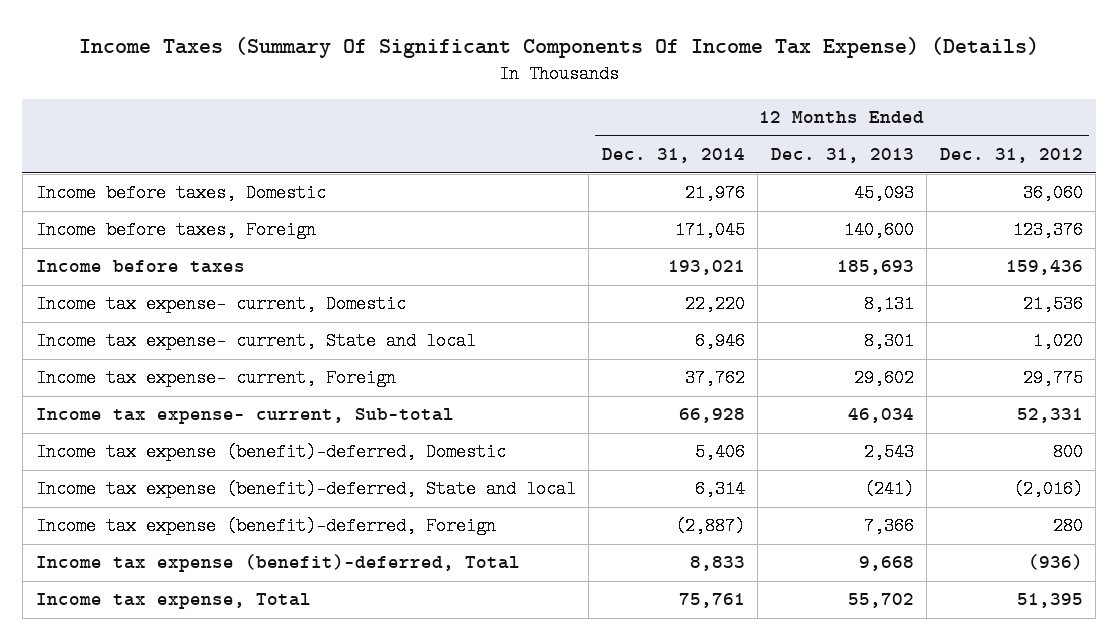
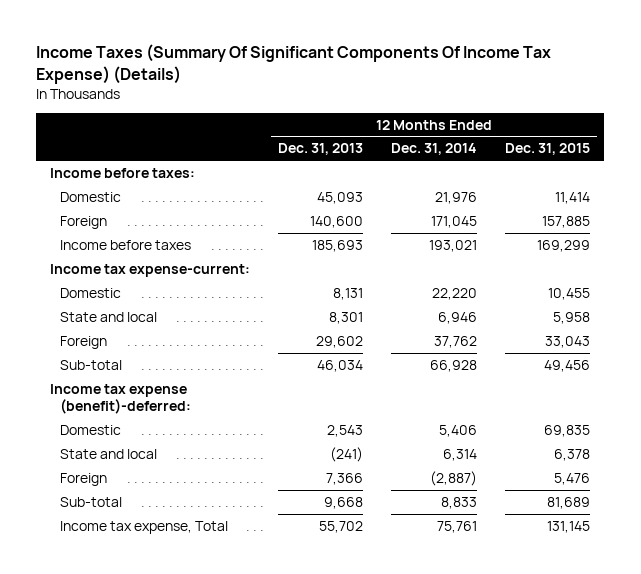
- | 12 Months Ended Dec. 31, 2014 | 12 Months Ended Dec. 31, 2013 | 12 Months Ended Dec. 31, 2012
+ | 12 Months Ended Dec. 31, 2013 | 12 Months Ended Dec. 31, 2014 | 12 Months Ended Dec. 31, 2015
- Income before taxes, Domestic | 21,976 | 45,093 | 36,060
- Income before taxes, Foreign | 171,045 | 140,600 | 123,376
+ Income before taxes:
+ Domestic | 45,093 | 21,976 | 11,414
+ Foreign | 140,600 | 171,045 | 157,885
- Income tax expense- current, Domestic | 22,220 | 8,131 | 21,536
- Income tax expense- current, State and local | 6,946 | 8,301 | 1,020
- Income tax expense- current, Foreign | 37,762 | 29,602 | 29,775
- Income tax expense- current, Sub-total | 66,928 | 46,034 | 52,331
- Income tax expense (benefit)-deferred, Domestic | 5,406 | 2,543 | 800
- Income tax expense (benefit)-deferred, State and local | 6,314 | (241) | (2,016)
- Income tax expense (benefit)-deferred, Foreign | (2,887) | 7,366 | 280
- Income tax expense (benefit)-deferred, Total | 8,833 | 9,668 | (936)
+ Income tax expense-current:
+ Domestic | 8,131 | 22,220 | 10,455
+ State and local | 8,301 | 6,946 | 5,958
+ Foreign | 29,602 | 37,762 | 33,043
+ Sub-total | 46,034 | 66,928 | 49,456
+ Income tax expense (benefit)-deferred:
+ Domestic | 2,543 | 5,406 | 69,835
+ State and local | (241) | 6,314 | 6,378
+ Foreign | 7,366 | (2,887) | 5,476
+ Sub-total | 9,668 | 8,833 | 81,689

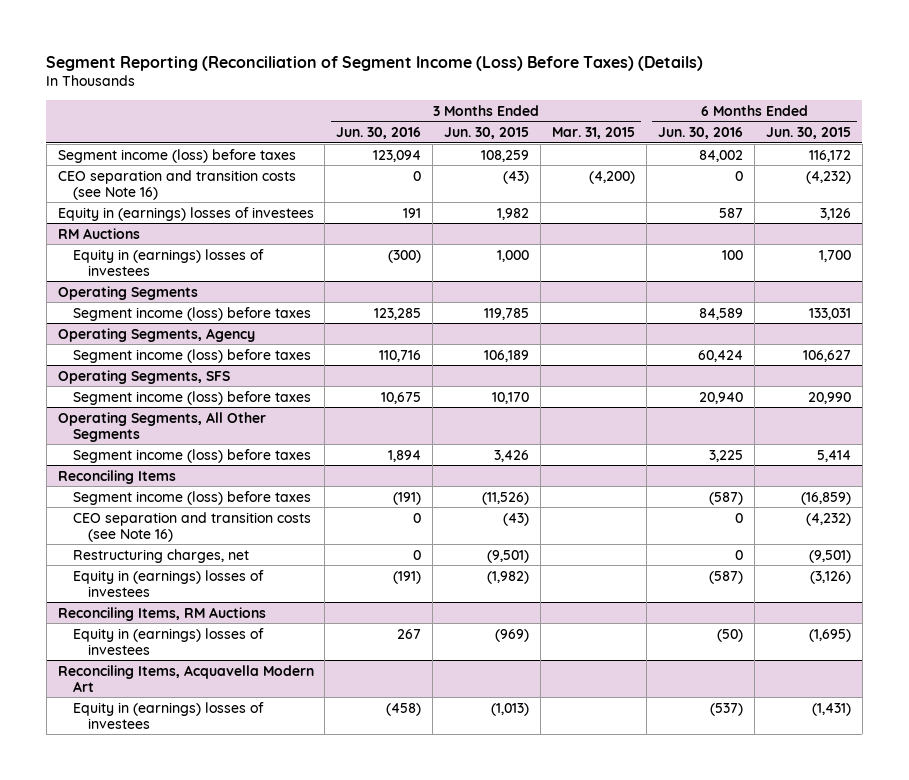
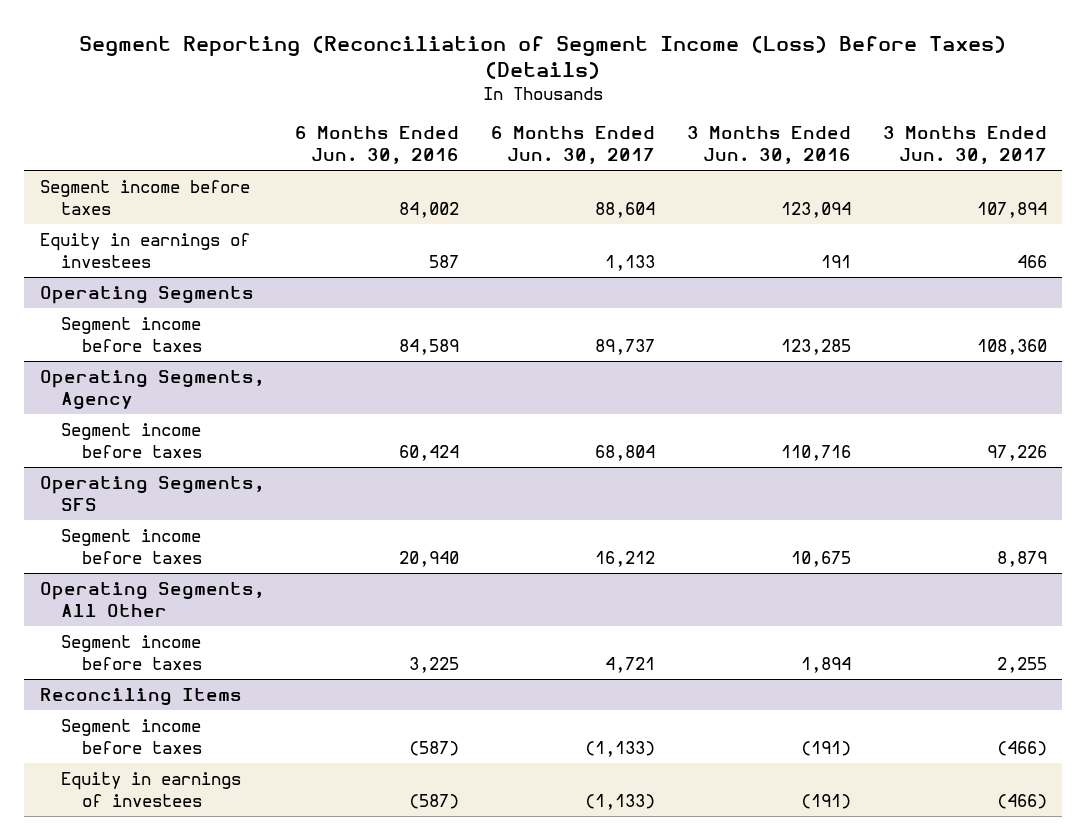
- | 3 Months Ended Jun. 30, 2016 | 3 Months Ended Jun. 30, 2015 | 3 Months Ended Mar. 31, 2015 | 6 Months Ended Jun. 30, 2016 | 6 Months Ended Jun. 30, 2015
+ | 6 Months Ended Jun. 30, 2016 | 6 Months Ended Jun. 30, 2017 | 3 Months Ended Jun. 30, 2016 | 3 Months Ended Jun. 30, 2017
- Segment income (loss) before taxes | 123,094 | 108,259 | | 84,002 | 116,172
- CEO separation and transition costs (see Note 16) | 0 | (43) | (4,200) | 0 | (4,232)
- Equity in (earnings) losses of investees | 191 | 1,982 | | 587 | 3,126
- RM Auctions
- Equity in (earnings) losses of investees | (300) | 1,000 | | 100 | 1,700
+ Segment income before taxes | 84,002 | 88,604 | 123,094 | 107,894
+ Equity in earnings of investees | 587 | 1,133 | 191 | 466
@ Operating Segments
- Segment income (loss) before taxes | 123,285 | 119,785 | | 84,589 | 133,031
+ Segment income before taxes | 84,589 | 89,737 | 123,285 | 108,360
@ Operating Segments, Agency
- Segment income (loss) before taxes | 110,716 | 106,189 | | 60,424 | 106,627
+ Segment income before taxes | 60,424 | 68,804 | 110,716 | 97,226
@ Operating Segments, SFS
- Segment income (loss) before taxes | 10,675 | 10,170 | | 20,940 | 20,990
- Operating Segments, All Other Segments
- Segment income (loss) before taxes | 1,894 | 3,426 | | 3,225 | 5,414
@ Operating Segments, SFS
+ Segment income before taxes | 20,940 | 16,212 | 10,675 | 8,879
+ Operating Segments, All Other
+ Segment income before taxes | 3,225 | 4,721 | 1,894 | 2,255
@ Reconciling Items
- Segment income (loss) before taxes | (191) | (11,526) | | (587) | (16,859)
- CEO separation and transition costs (see Note 16) | 0 | (43) | | 0 | (4,232)
- Restructuring charges, net | 0 | (9,501) | | 0 | (9,501)
- Equity in (earnings) losses of investees | (191) | (1,982) | | (587) | (3,126)
- Reconciling Items, RM Auctions
- Equity in (earnings) losses of investees | 267 | (969) | | (50) | (1,695)
- Reconciling Items, Acquavella Modern Art
- Equity in (earnings) losses of investees | (458) | (1,013) | | (537) | (1,431)
@ Reconciling Items
+ Segment income before taxes | (587) | (1,133) | (191) | (466)
+ Equity in earnings of investees | (587) | (1,133) | (191) | (466)

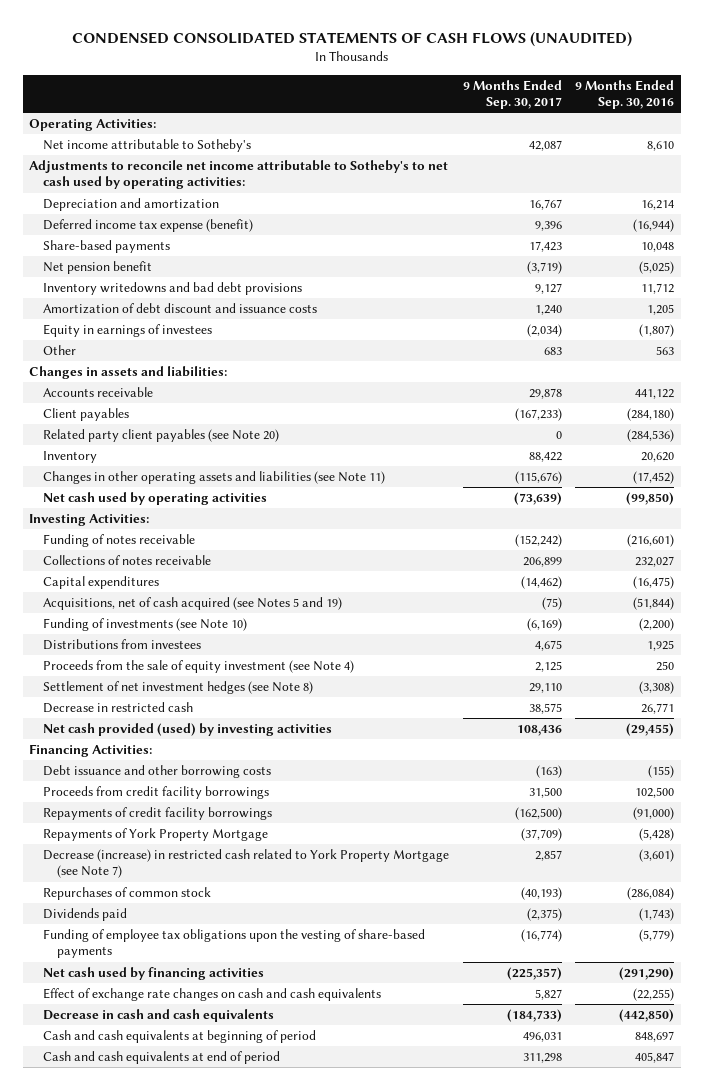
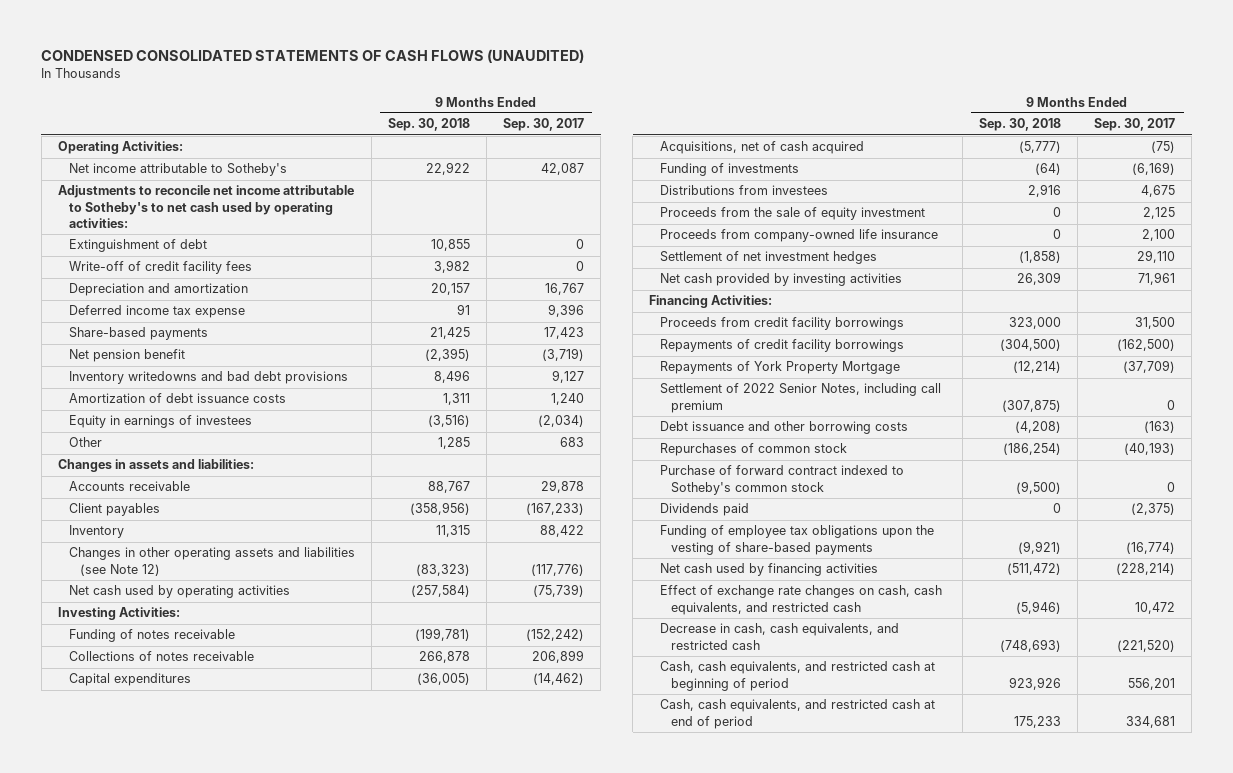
- | 9 Months Ended Sep. 30, 2017 | 9 Months Ended Sep. 30, 2016
+ | 9 Months Ended Sep. 30, 2018 | 9 Months Ended Sep. 30, 2017
+ Extinguishment of debt | 10,855 | 0
+ Write-off of credit facility fees | 3,982 | 0
- Deferred income tax expense (benefit) | 9,396 | (16,944)
+ Deferred income tax expense | 91 | 9,396
- Amortization of debt discount and issuance costs | 1,240 | 1,205
+ Amortization of debt issuance costs | 1,311 | 1,240
- Related party client payables (see Note 20) | 0 | (284,536)
- Changes in other operating assets and liabilities (see Note 11) | (115,676) | (17,452)
- Net cash used by operating activities | (73,639) | (99,850)
+ Changes in other operating assets and liabilities (see Note 12) | (83,323) | (117,776)
+ Net cash used by operating activities | (257,584) | (75,739)
- Acquisitions, net of cash acquired (see Notes 5 and 19) | (75) | (51,844)
- Funding of investments (see Note 10) | (6,169) | (2,200)
+ Acquisitions, net of cash acquired | (5,777) | (75)
+ Funding of investments | (64) | (6,169)
- Proceeds from the sale of equity investment (see Note 4) | 2,125 | 250
- Settlement of net investment hedges (see Note 8) | 29,110 | (3,308)
- Decrease in restricted cash | 38,575 | 26,771
- Net cash provided (used) by investing activities | 108,436 | (29,455)
+ Proceeds from the sale of equity investment | 0 | 2,125
+ Proceeds from company-owned life insurance | 0 | 2,100
+ Settlement of net investment hedges | (1,858) | 29,110
+ Net cash provided by investing activities | 26,309 | 71,961
- Decrease (increase) in restricted cash related to York Property Mortgage (see Note 7) | 2,857 | (3,601)
+ Settlement of 2022 Senior Notes, including call premium | (307,875) | 0
moved down: Debt issuance and other borrowing costs | (4,208) | (163)
+ Purchase of forward contract indexed to Sotheby's common stock | (9,500) | 0
- Net cash used by financing activities | (225,357) | (291,290)
- Effect of exchange rate changes on cash and cash equivalents | 5,827 | (22,255)
- Decrease in cash and cash equivalents | (184,733) | (442,850)
- Cash and cash equivalents at beginning of period | 496,031 | 848,697
- Cash and cash equivalents at end of period | 311,298 | 405,847
+ Net cash used by financing activities | (511,472) | (228,214)
+ Effect of exchange rate changes on cash, cash equivalents, and restricted cash | (5,946) | 10,472
+ Decrease in cash, cash equivalents, and restricted cash | (748,693) | (221,520)
+ Cash, cash equivalents, and restricted cash at beginning of period | 923,926 | 556,201
+ Cash, cash equivalents, and restricted cash at end of period | 175,233 | 334,681

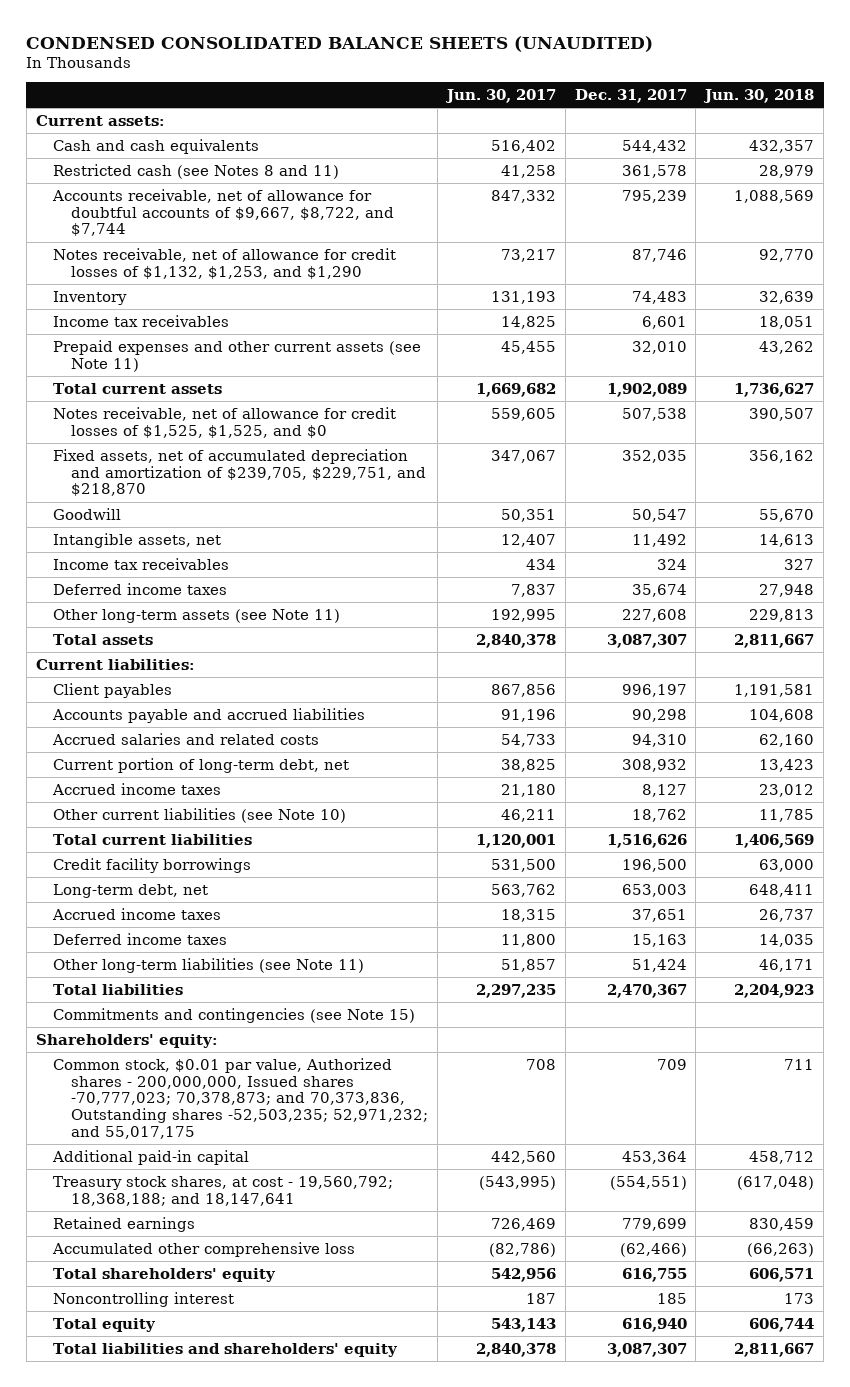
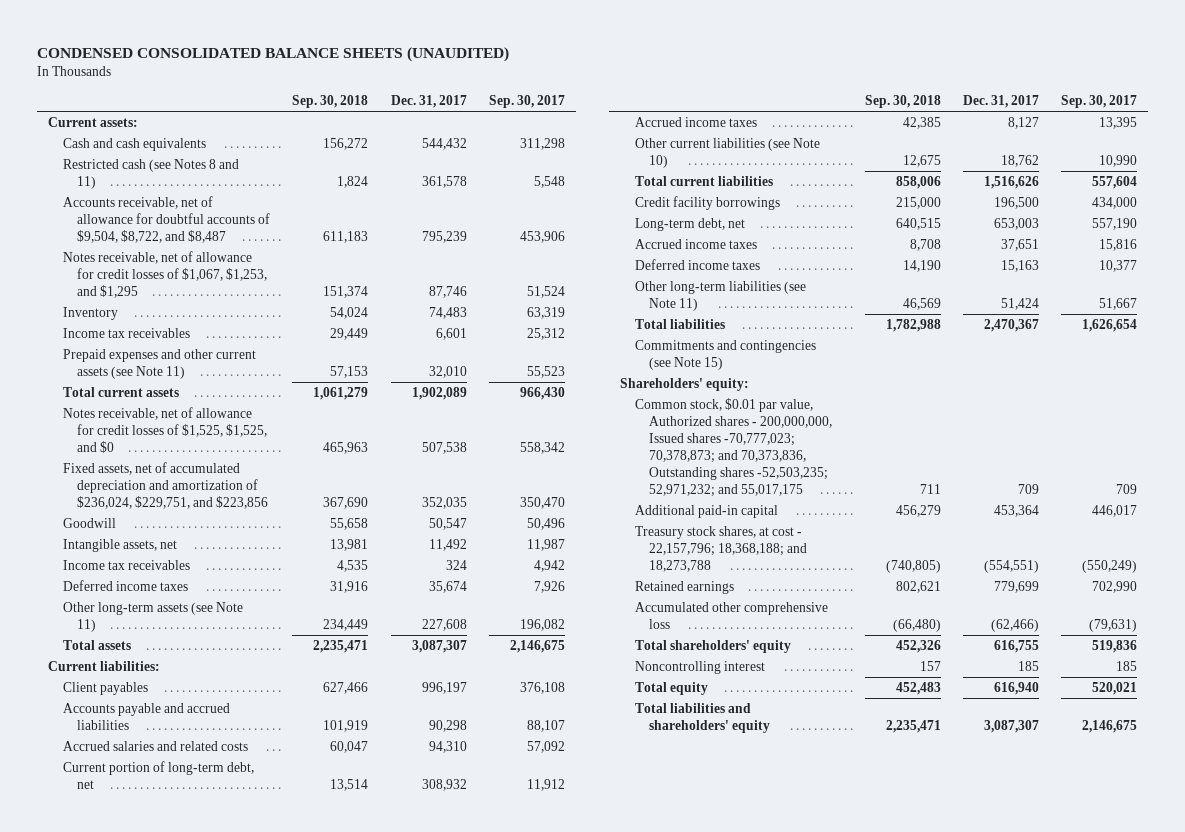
- | Jun. 30, 2017 | Dec. 31, 2017 | Jun. 30, 2018
+ | Sep. 30, 2018 | Dec. 31, 2017 | Sep. 30, 2017
- Accounts receivable, net of allowance for doubtful accounts of $9,667, $8,722, and $7,744 | 847,332 | 795,239 | 1,088,569
- Notes receivable, net of allowance for credit losses of $1,132, $1,253, and $1,290 | 73,217 | 87,746 | 92,770
+ Accounts receivable, net of allowance for doubtful accounts of $9,504, $8,722, and $8,487 | 611,183 | 795,239 | 453,906
+ Notes receivable, net of allowance for credit losses of $1,067, $1,253, and $1,295 | 151,374 | 87,746 | 51,524
- Fixed assets, net of accumulated depreciation and amortization of $239,705, $229,751, and $218,870 | 347,067 | 352,035 | 356,162
+ Fixed assets, net of accumulated depreciation and amortization of $236,024, $229,751, and $223,856 | 367,690 | 352,035 | 350,470
- Treasury stock shares, at cost - 19,560,792; 18,368,188; and 18,147,641 | (543,995) | (554,551) | (617,048)
+ Treasury stock shares, at cost - 22,157,796; 18,368,188; and 18,273,788 | (740,805) | (554,551) | (550,249)

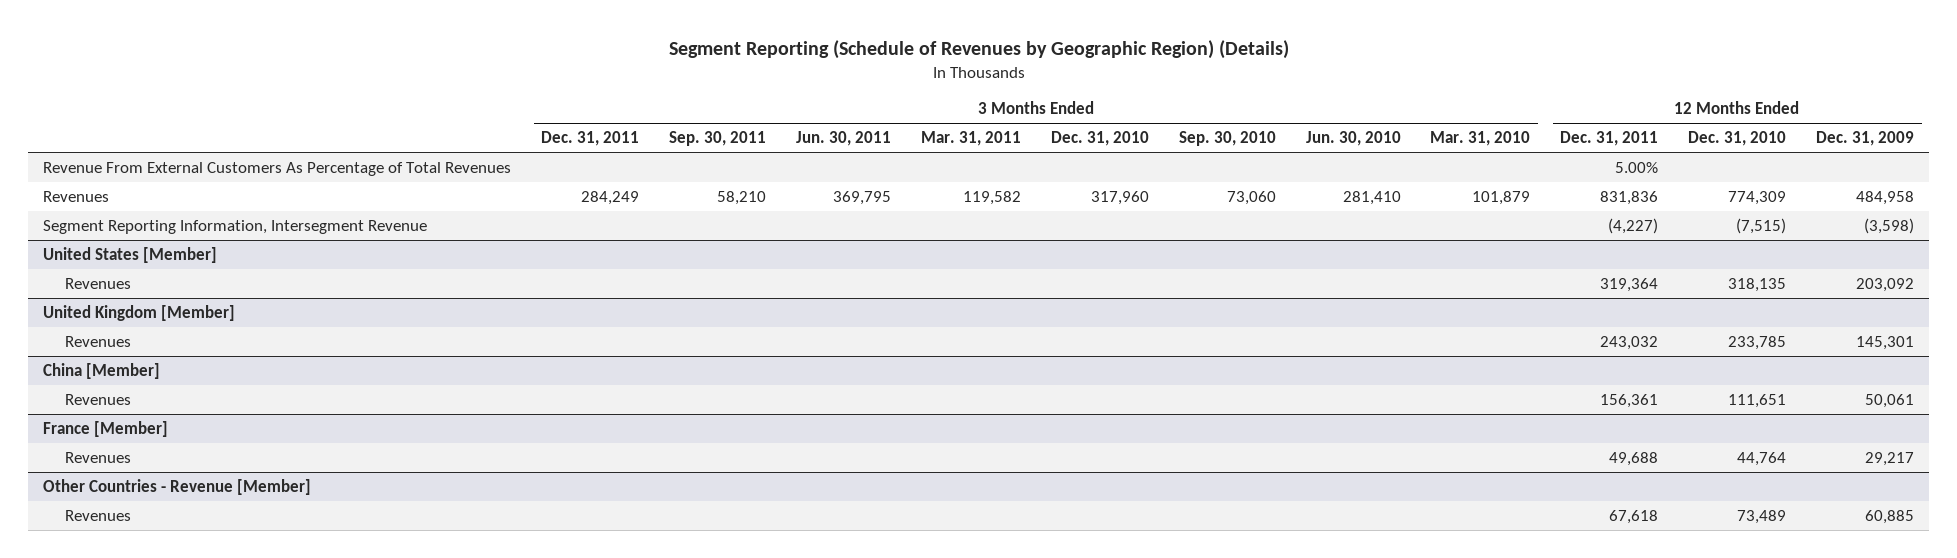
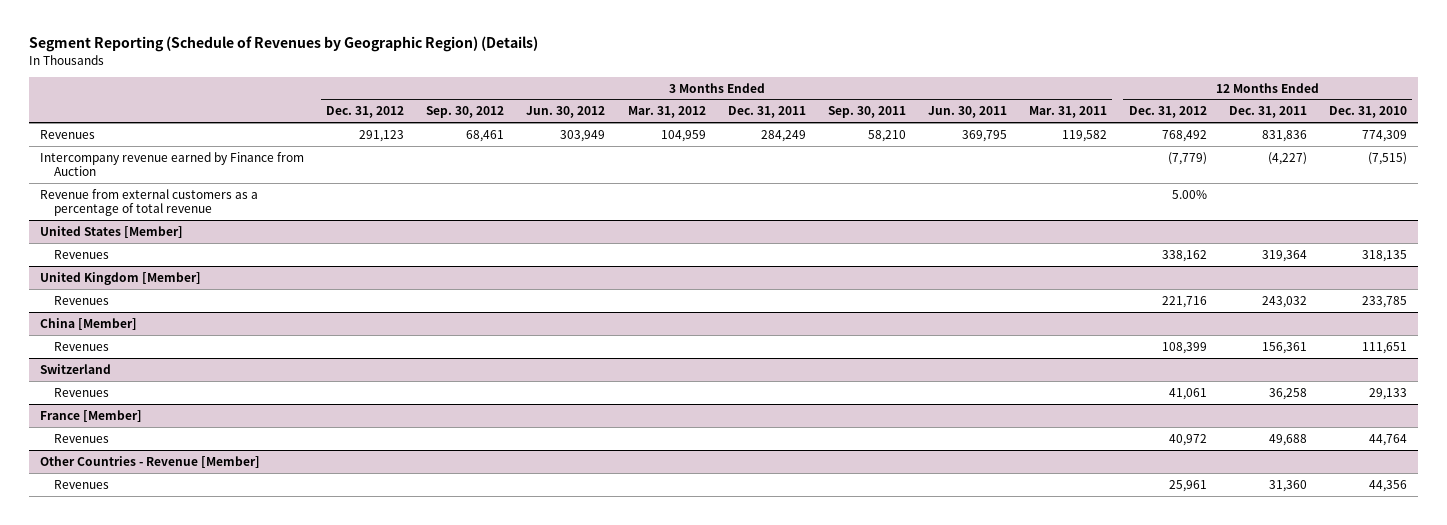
- | 3 Months Ended Dec. 31, 2011 | 3 Months Ended Sep. 30, 2011 | 3 Months Ended Jun. 30, 2011 | 3 Months Ended Mar. 31, 2011 | 3 Months Ended Dec. 31, 2010 | 3 Months Ended Sep. 30, 2010 | 3 Months Ended Jun. 30, 2010 | 3 Months Ended Mar. 31, 2010 | 12 Months Ended Dec. 31, 2011 | 12 Months Ended Dec. 31, 2010 | 12 Months Ended Dec. 31, 2009
+ | 3 Months Ended Dec. 31, 2012 | 3 Months Ended Sep. 30, 2012 | 3 Months Ended Jun. 30, 2012 | 3 Months Ended Mar. 31, 2012 | 3 Months Ended Dec. 31, 2011 | 3 Months Ended Sep. 30, 2011 | 3 Months Ended Jun. 30, 2011 | 3 Months Ended Mar. 31, 2011 | 12 Months Ended Dec. 31, 2012 | 12 Months Ended Dec. 31, 2011 | 12 Months Ended Dec. 31, 2010
- Revenue From External Customers As Percentage of Total Revenues | | | | | | | | | 5.00% | |
- Segment Reporting Information, Intersegment Revenue | | | | | | | | | (4,227) | (7,515) | (3,598)
+ Intercompany revenue earned by Finance from Auction | | | | | | | | | (7,779) | (4,227) | (7,515)
+ Revenue from external customers as a percentage of total revenue | | | | | | | | | 5.00% | |
+ Switzerland
+ Revenues | | | | | | | | | 41,061 | 36,258 | 29,133
@ Other Countries - Revenue [Member]
- Revenues | | | | | | | | | 67,618 | 73,489 | 60,885
+ Revenues | | | | | | | | | 25,961 | 31,360 | 44,356

